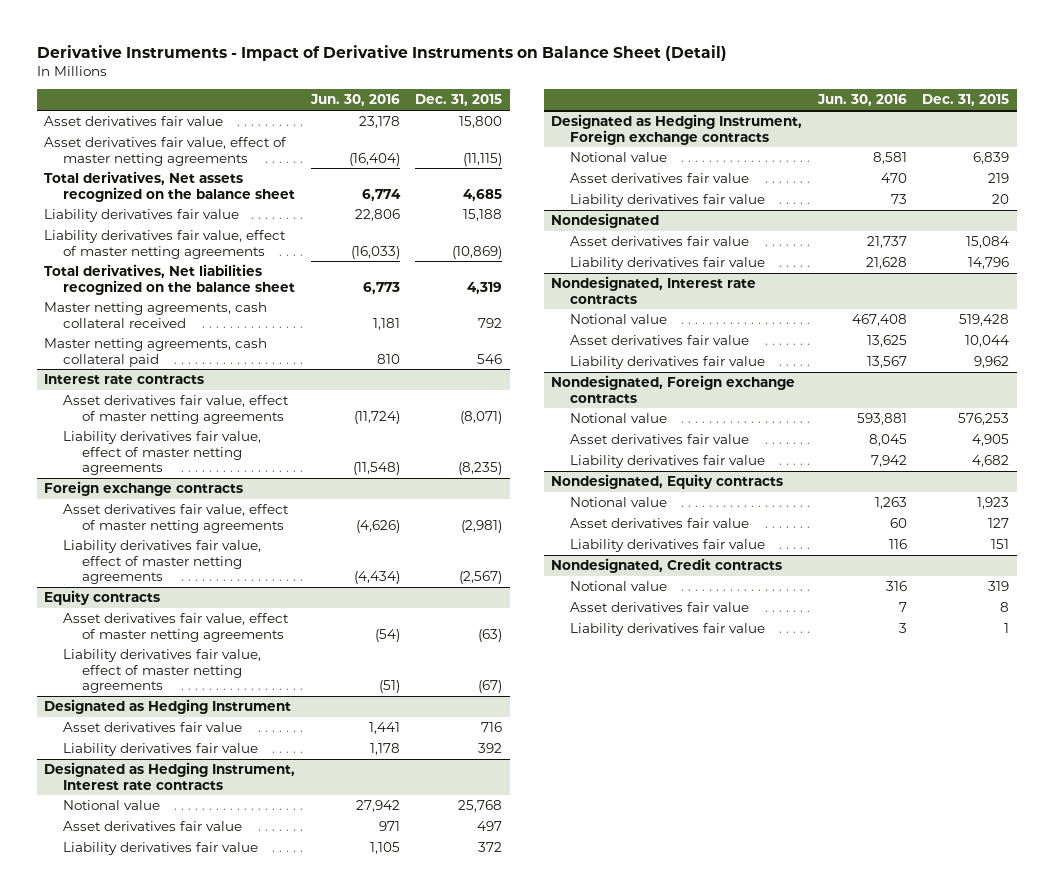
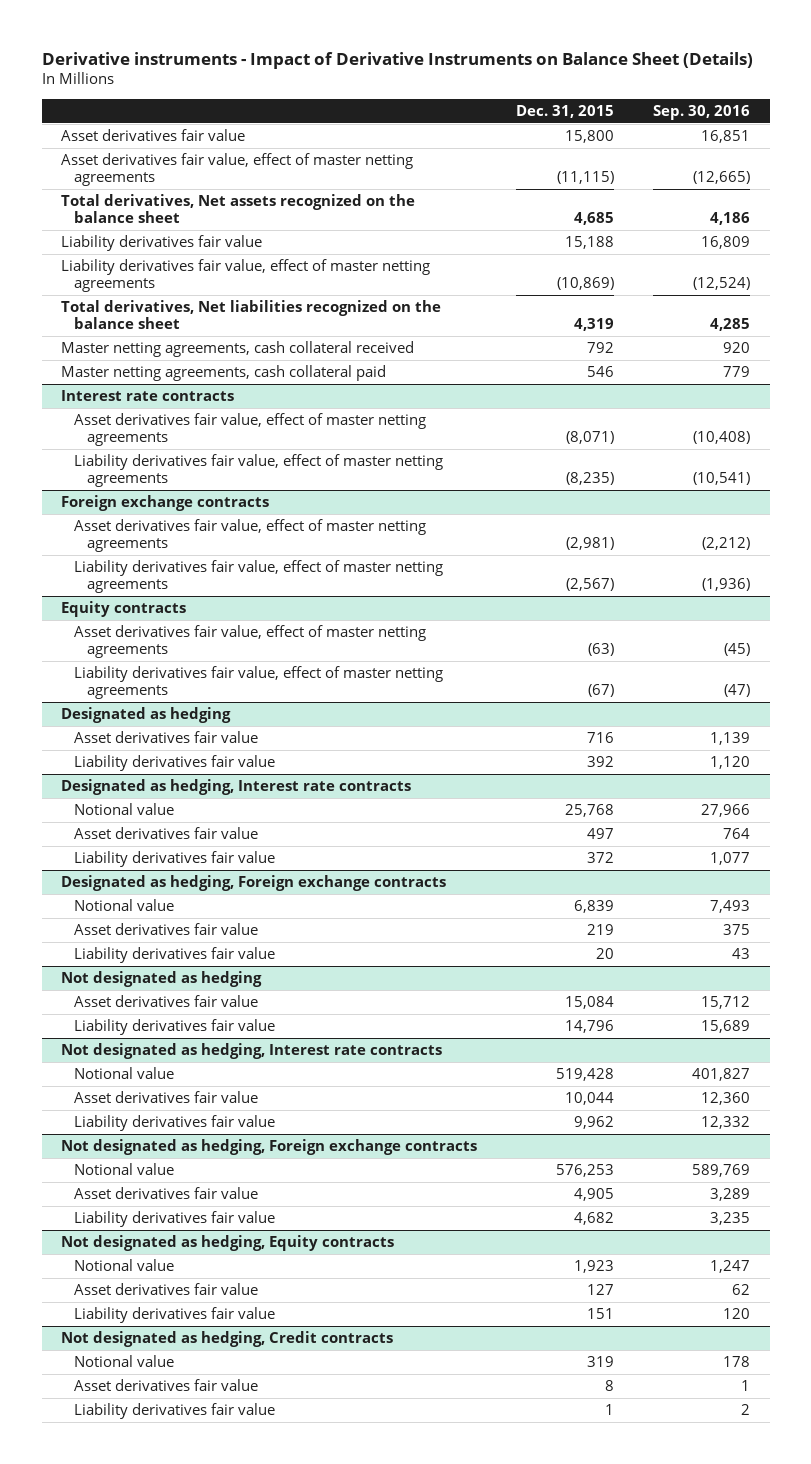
- Derivative Instruments - Impact of Derivative Instruments on Balance Sheet (Detail)
+ Derivative instruments - Impact of Derivative Instruments on Balance Sheet (Details)
- | Jun. 30, 2016 | Dec. 31, 2015
+ | Dec. 31, 2015 | Sep. 30, 2016
- Designated as Hedging Instrument
+ Designated as hedging
- Designated as Hedging Instrument, Interest rate contracts
+ Designated as hedging, Interest rate contracts
- Designated as Hedging Instrument, Foreign exchange contracts
+ Designated as hedging, Foreign exchange contracts
- Nondesignated
+ Not designated as hedging
- Nondesignated, Interest rate contracts
+ Not designated as hedging, Interest rate contracts
- Nondesignated, Foreign exchange contracts
+ Not designated as hedging, Foreign exchange contracts
- Nondesignated, Equity contracts
+ Not designated as hedging, Equity contracts
- Nondesignated, Credit contracts
+ Not designated as hedging, Credit contracts

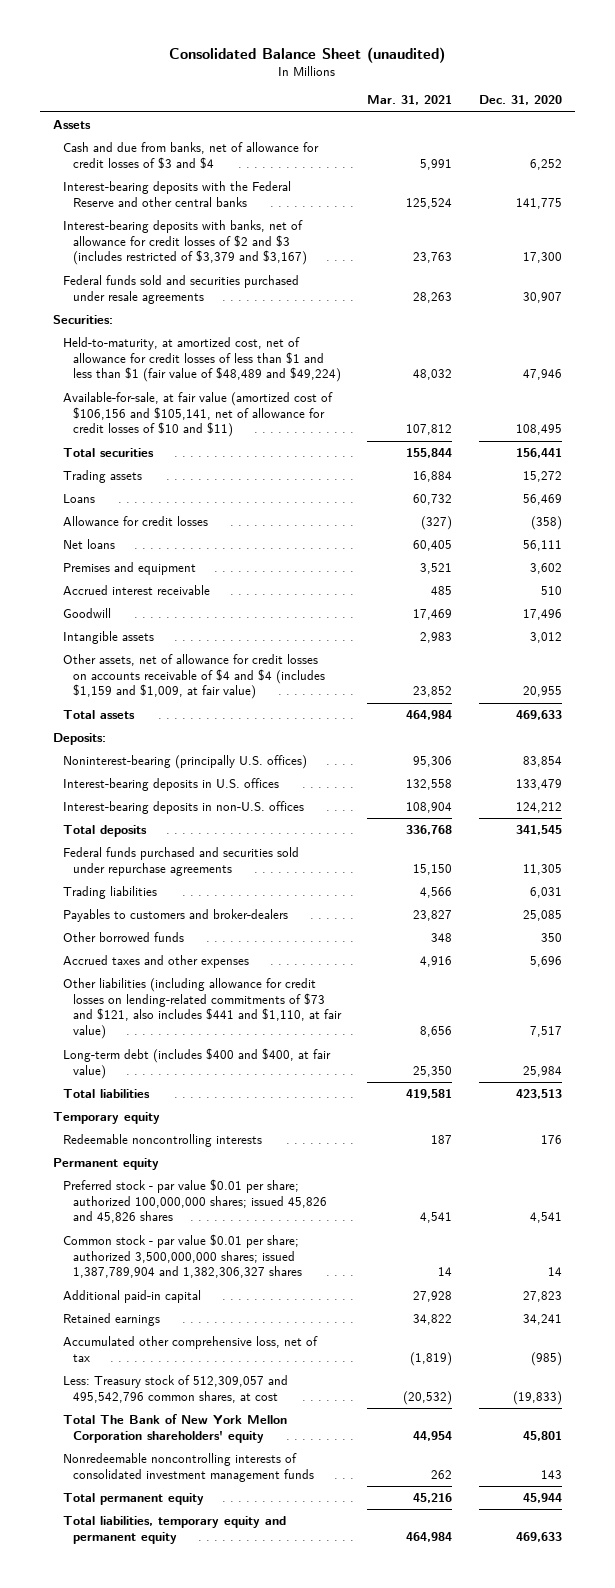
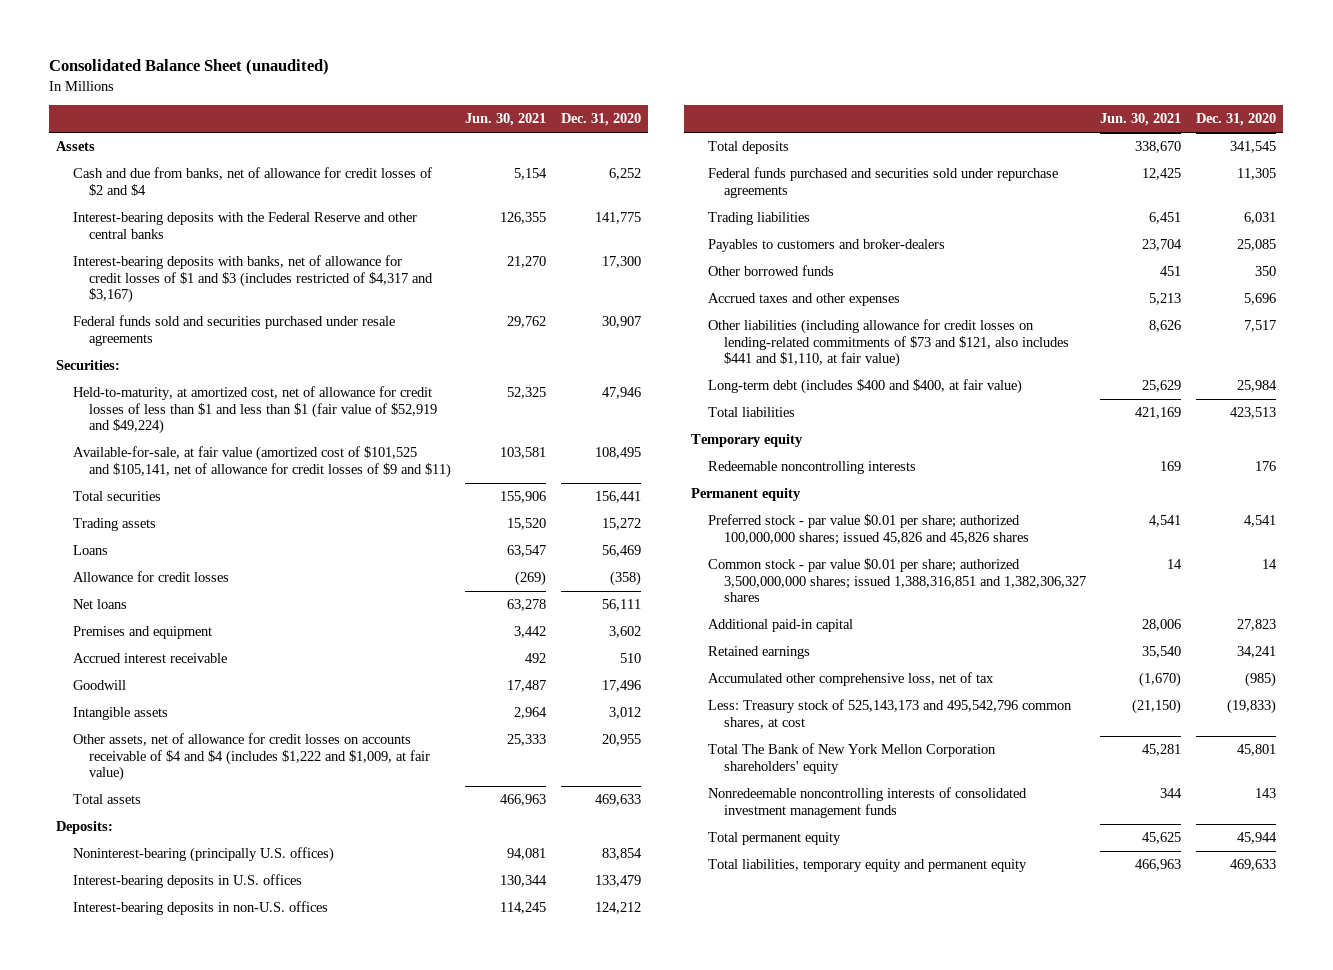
- | Mar. 31, 2021 | Dec. 31, 2020
+ | Jun. 30, 2021 | Dec. 31, 2020
- Cash and due from banks, net of allowance for credit losses of $3 and $4 | 5,991 | 6,252
+ Cash and due from banks, net of allowance for credit losses of $2 and $4 | 5,154 | 6,252
- Interest-bearing deposits with banks, net of allowance for credit losses of $2 and $3 (includes restricted of $3,379 and $3,167) | 23,763 | 17,300
+ Interest-bearing deposits with banks, net of allowance for credit losses of $1 and $3 (includes restricted of $4,317 and $3,167) | 21,270 | 17,300
- Held-to-maturity, at amortized cost, net of allowance for credit losses of less than $1 and less than $1 (fair value of $48,489 and $49,224) | 48,032 | 47,946
- Available-for-sale, at fair value (amortized cost of $106,156 and $105,141, net of allowance for credit losses of $10 and $11) | 107,812 | 108,495
+ Held-to-maturity, at amortized cost, net of allowance for credit losses of less than $1 and less than $1 (fair value of $52,919 and $49,224) | 52,325 | 47,946
+ Available-for-sale, at fair value (amortized cost of $101,525 and $105,141, net of allowance for credit losses of $9 and $11) | 103,581 | 108,495
- Other assets, net of allowance for credit losses on accounts receivable of $4 and $4 (includes $1,159 and $1,009, at fair value) | 23,852 | 20,955
+ Other assets, net of allowance for credit losses on accounts receivable of $4 and $4 (includes $1,222 and $1,009, at fair value) | 25,333 | 20,955
- Common stock - par value $0.01 per share; authorized 3,500,000,000 shares; issued 1,387,789,904 and 1,382,306,327 shares | 14 | 14
+ Common stock - par value $0.01 per share; authorized 3,500,000,000 shares; issued 1,388,316,851 and 1,382,306,327 shares | 14 | 14
- Less: Treasury stock of 512,309,057 and 495,542,796 common shares, at cost | (20,532) | (19,833)
+ Less: Treasury stock of 525,143,173 and 495,542,796 common shares, at cost | (21,150) | (19,833)

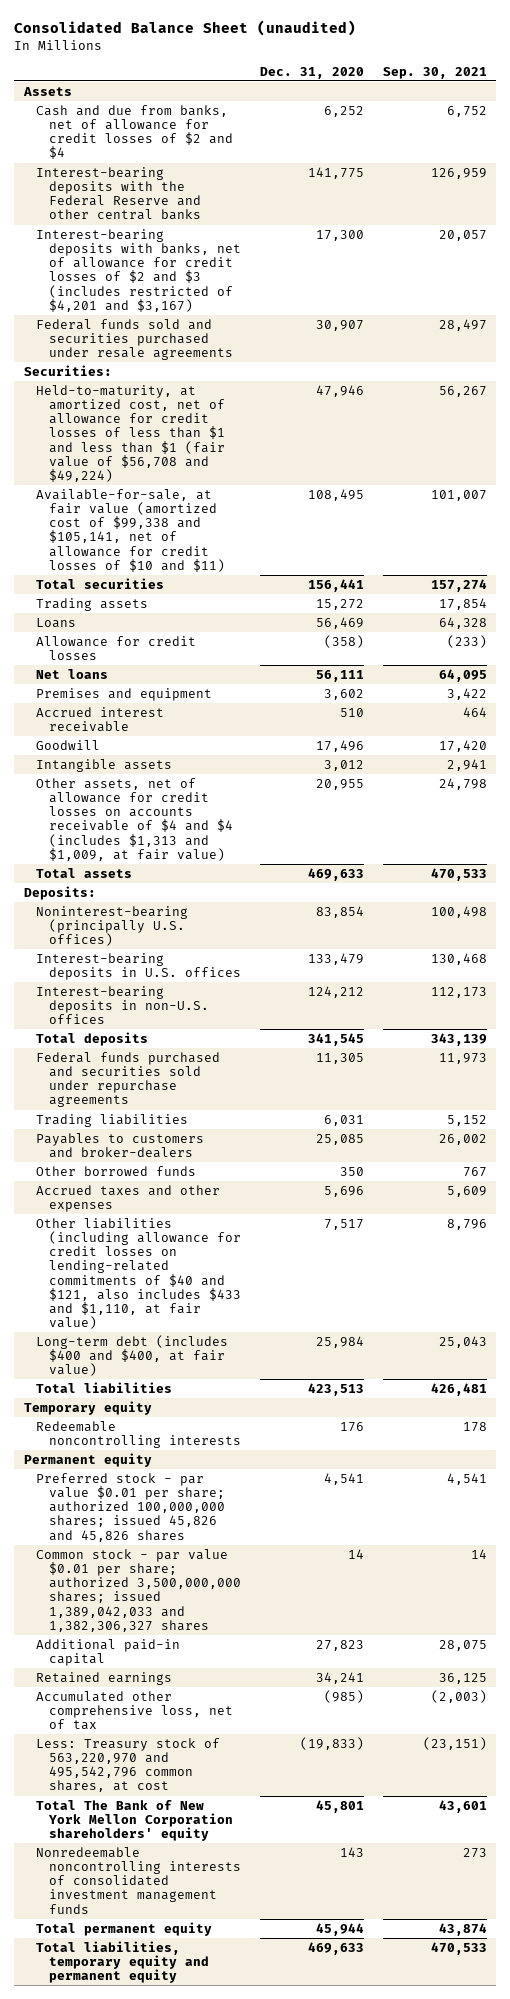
- | Jun. 30, 2021 | Dec. 31, 2020
+ | Dec. 31, 2020 | Sep. 30, 2021
- Interest-bearing deposits with banks, net of allowance for credit losses of $1 and $3 (includes restricted of $4,317 and $3,167) | 21,270 | 17,300
+ Interest-bearing deposits with banks, net of allowance for credit losses of $2 and $3 (includes restricted of $4,201 and $3,167) | 17,300 | 20,057
- Held-to-maturity, at amortized cost, net of allowance for credit losses of less than $1 and less than $1 (fair value of $52,919 and $49,224) | 52,325 | 47,946
- Available-for-sale, at fair value (amortized cost of $101,525 and $105,141, net of allowance for credit losses of $9 and $11) | 103,581 | 108,495
+ Held-to-maturity, at amortized cost, net of allowance for credit losses of less than $1 and less than $1 (fair value of $56,708 and $49,224) | 47,946 | 56,267
+ Available-for-sale, at fair value (amortized cost of $99,338 and $105,141, net of allowance for credit losses of $10 and $11) | 108,495 | 101,007
- Other assets, net of allowance for credit losses on accounts receivable of $4 and $4 (includes $1,222 and $1,009, at fair value) | 25,333 | 20,955
+ Other assets, net of allowance for credit losses on accounts receivable of $4 and $4 (includes $1,313 and $1,009, at fair value) | 20,955 | 24,798
- Other liabilities (including allowance for credit losses on lending-related commitments of $73 and $121, also includes $441 and $1,110, at fair value) | 8,626 | 7,517
+ Other liabilities (including allowance for credit losses on lending-related commitments of $40 and $121, also includes $433 and $1,110, at fair value) | 7,517 | 8,796
- Common stock - par value $0.01 per share; authorized 3,500,000,000 shares; issued 1,388,316,851 and 1,382,306,327 shares | 14 | 14
+ Common stock - par value $0.01 per share; authorized 3,500,000,000 shares; issued 1,389,042,033 and 1,382,306,327 shares | 14 | 14
- Less: Treasury stock of 525,143,173 and 495,542,796 common shares, at cost | (21,150) | (19,833)
+ Less: Treasury stock of 563,220,970 and 495,542,796 common shares, at cost | (19,833) | (23,151)

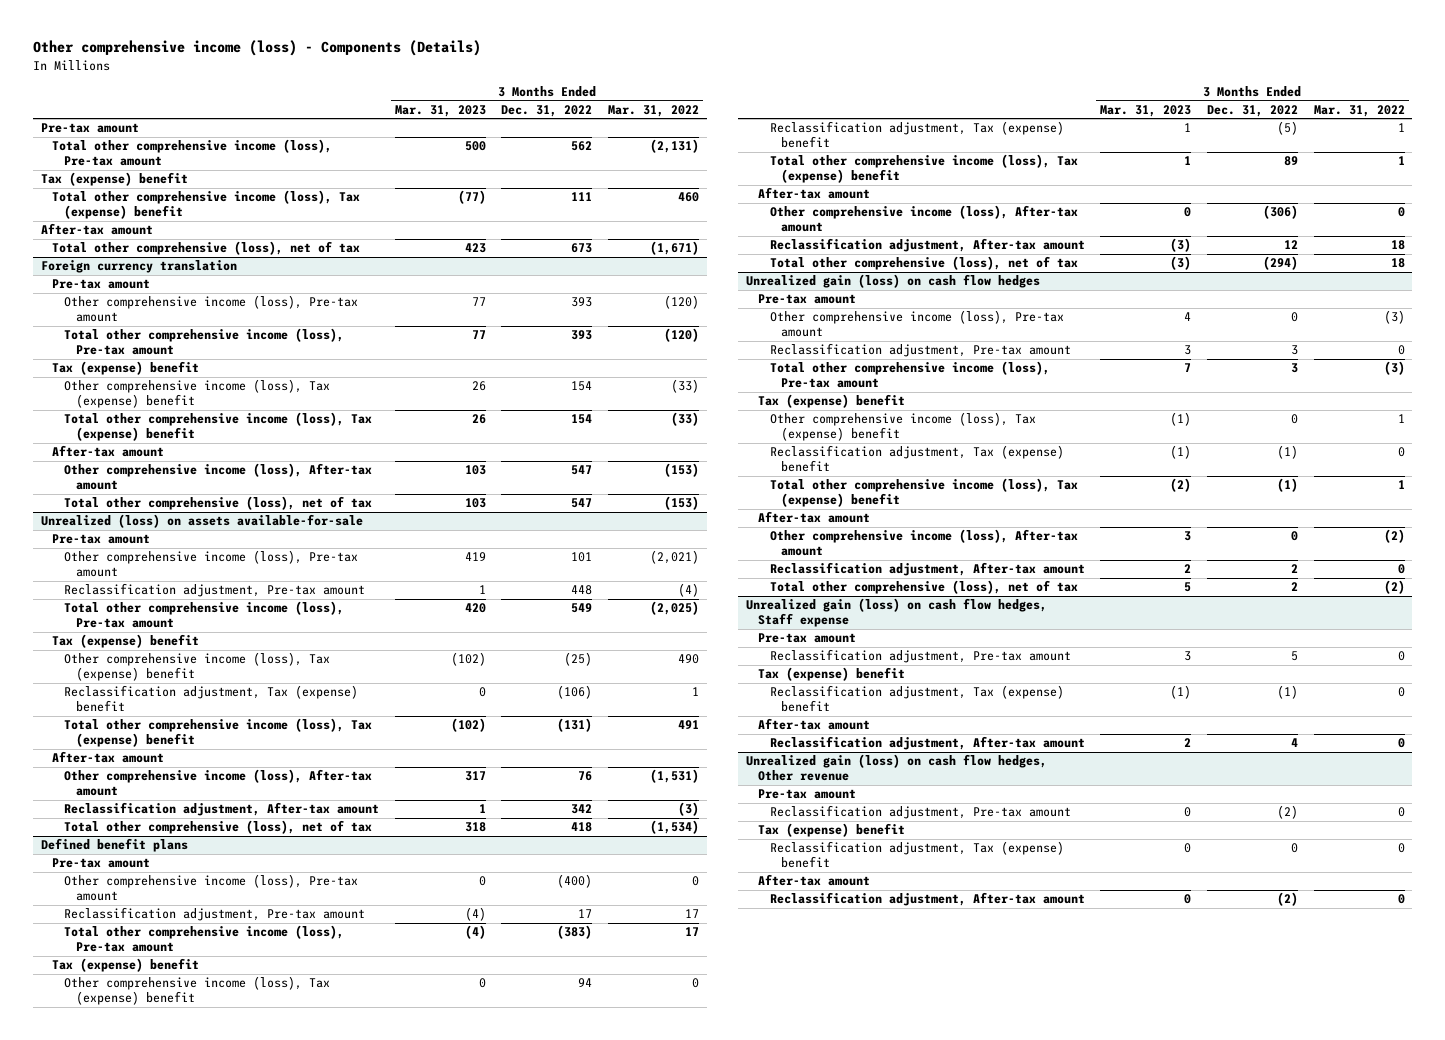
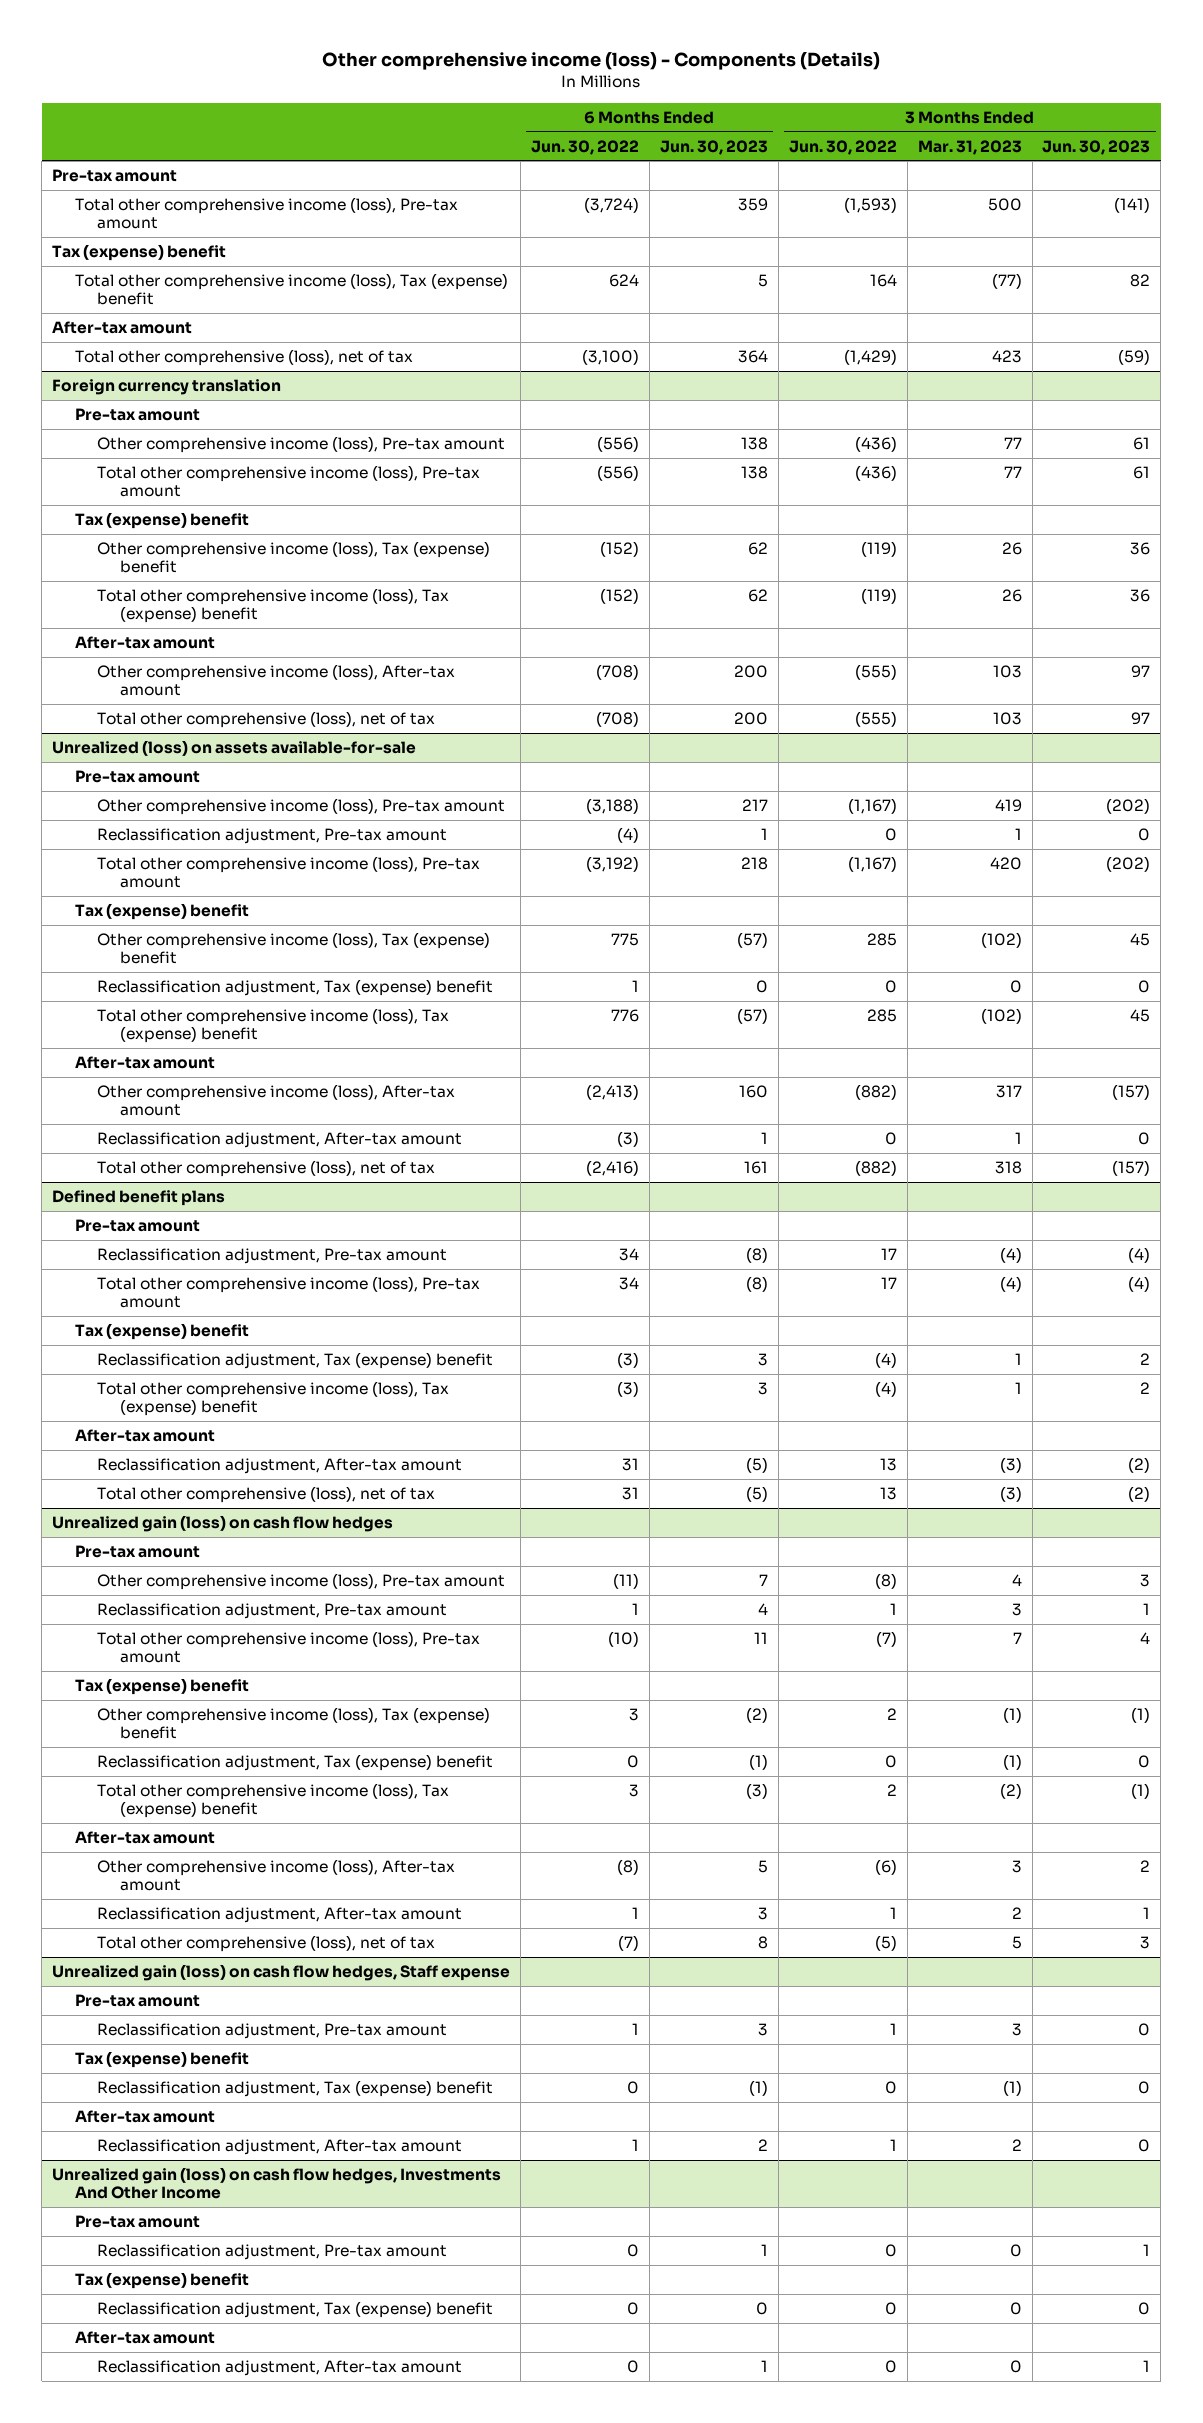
- | 3 Months Ended Mar. 31, 2023 | 3 Months Ended Dec. 31, 2022 | 3 Months Ended Mar. 31, 2022
+ | 6 Months Ended Jun. 30, 2022 | 6 Months Ended Jun. 30, 2023 | 3 Months Ended Jun. 30, 2022 | 3 Months Ended Mar. 31, 2023 | 3 Months Ended Jun. 30, 2023
@ Defined benefit plans
- Other comprehensive income (loss), Pre-tax amount | 0 | (400) | 0
- Other comprehensive income (loss), Tax (expense) benefit | 0 | 94 | 0
- Other comprehensive income (loss), After-tax amount | 0 | (306) | 0
- Unrealized gain (loss) on cash flow hedges, Other revenue
+ Unrealized gain (loss) on cash flow hedges, Investments And Other Income

